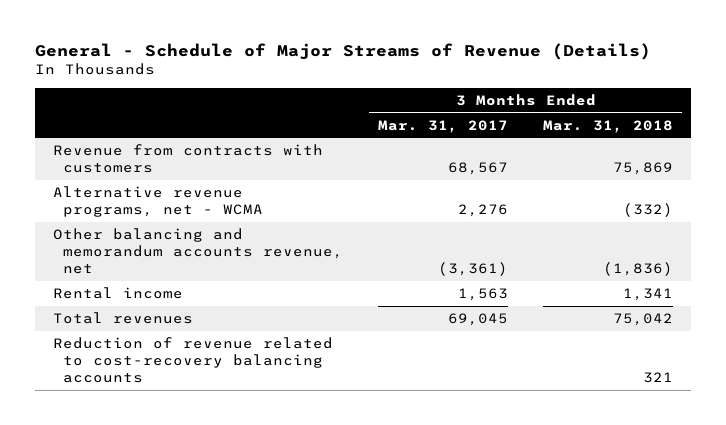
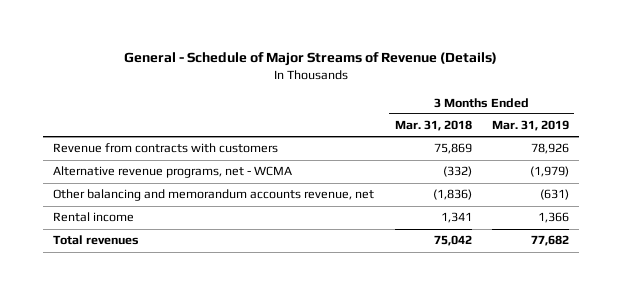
- | 3 Months Ended Mar. 31, 2017 | 3 Months Ended Mar. 31, 2018
+ | 3 Months Ended Mar. 31, 2018 | 3 Months Ended Mar. 31, 2019
- Reduction of revenue related to cost-recovery balancing accounts | | 321

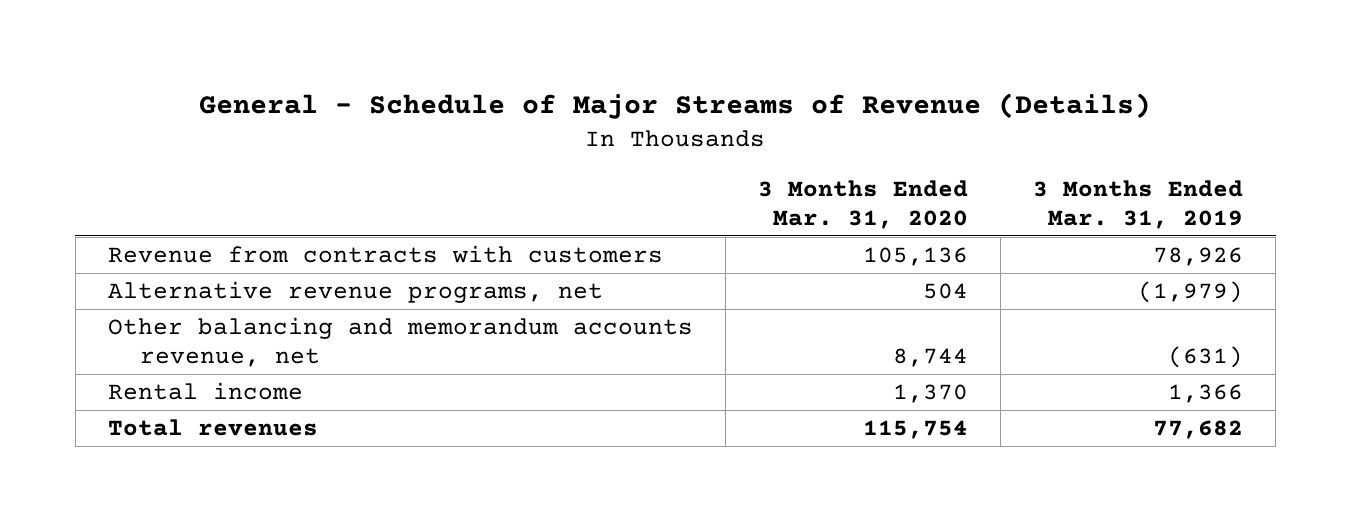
- | 3 Months Ended Mar. 31, 2018 | 3 Months Ended Mar. 31, 2019
+ | 3 Months Ended Mar. 31, 2020 | 3 Months Ended Mar. 31, 2019
- Alternative revenue programs, net - WCMA | (332) | (1,979)
+ Alternative revenue programs, net | 504 | (1,979)

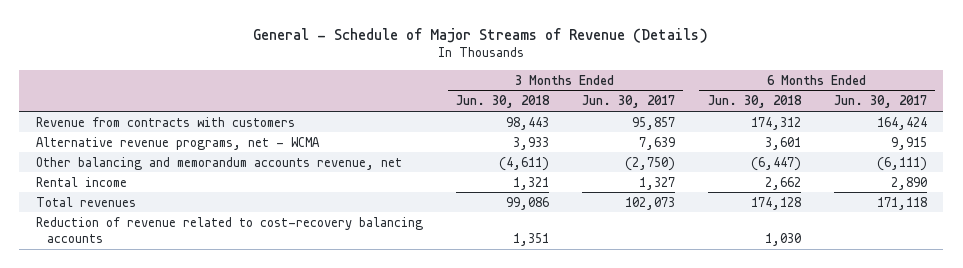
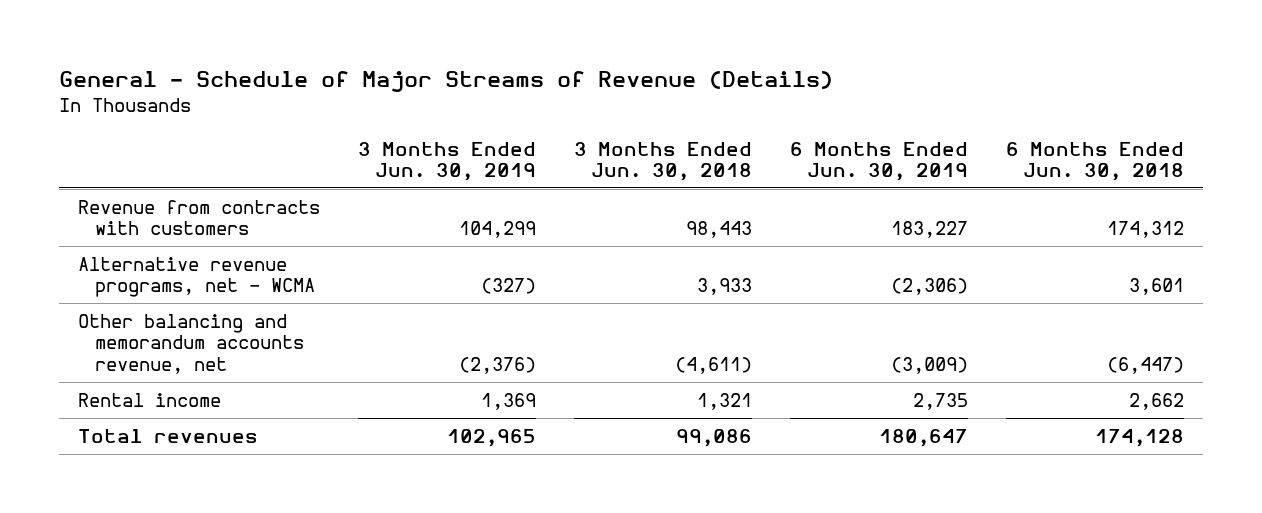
- | 3 Months Ended Jun. 30, 2018 | 3 Months Ended Jun. 30, 2017 | 6 Months Ended Jun. 30, 2018 | 6 Months Ended Jun. 30, 2017
+ | 3 Months Ended Jun. 30, 2019 | 3 Months Ended Jun. 30, 2018 | 6 Months Ended Jun. 30, 2019 | 6 Months Ended Jun. 30, 2018
- Reduction of revenue related to cost-recovery balancing accounts | 1,351 | | 1,030 |

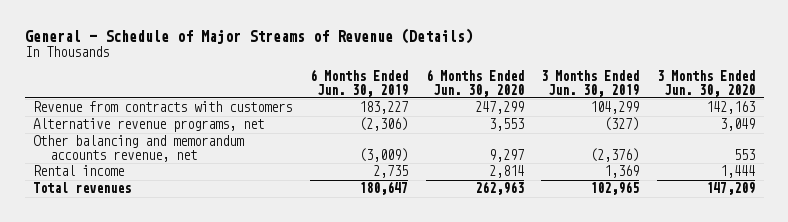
- | 3 Months Ended Jun. 30, 2019 | 3 Months Ended Jun. 30, 2018 | 6 Months Ended Jun. 30, 2019 | 6 Months Ended Jun. 30, 2018
+ | 6 Months Ended Jun. 30, 2019 | 6 Months Ended Jun. 30, 2020 | 3 Months Ended Jun. 30, 2019 | 3 Months Ended Jun. 30, 2020
- Alternative revenue programs, net - WCMA | (327) | 3,933 | (2,306) | 3,601
+ Alternative revenue programs, net | (2,306) | 3,553 | (327) | 3,049

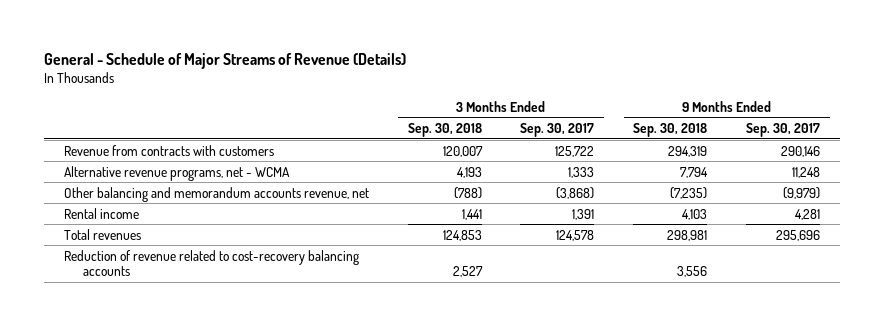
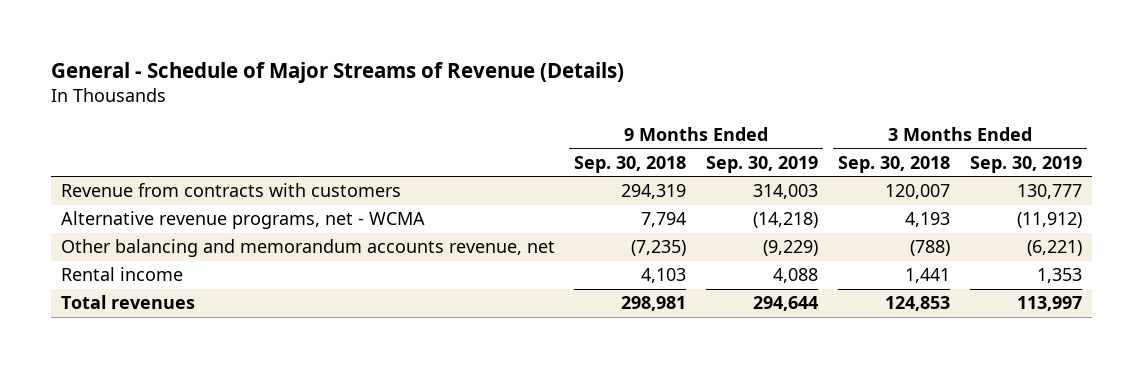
- | 3 Months Ended Sep. 30, 2018 | 3 Months Ended Sep. 30, 2017 | 9 Months Ended Sep. 30, 2018 | 9 Months Ended Sep. 30, 2017
+ | 9 Months Ended Sep. 30, 2018 | 9 Months Ended Sep. 30, 2019 | 3 Months Ended Sep. 30, 2018 | 3 Months Ended Sep. 30, 2019
- Reduction of revenue related to cost-recovery balancing accounts | 2,527 | | 3,556 |

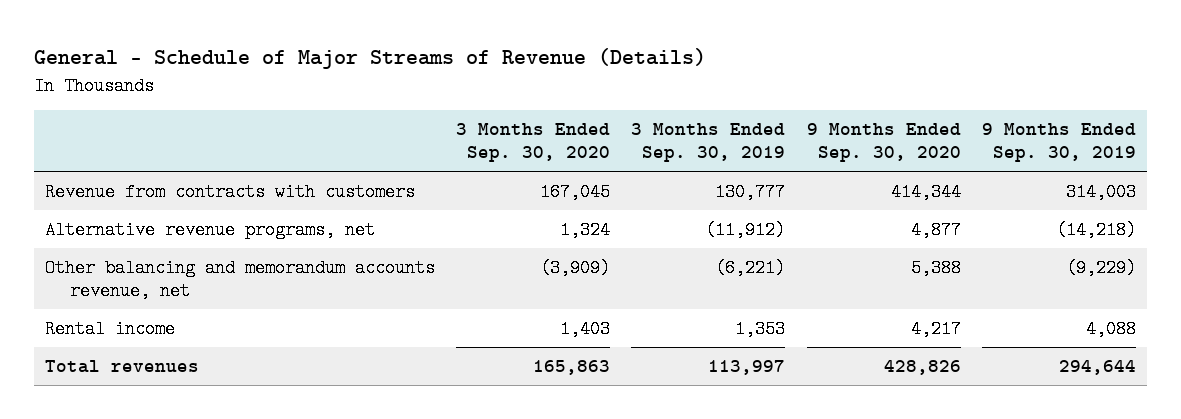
- | 9 Months Ended Sep. 30, 2018 | 9 Months Ended Sep. 30, 2019 | 3 Months Ended Sep. 30, 2018 | 3 Months Ended Sep. 30, 2019
+ | 3 Months Ended Sep. 30, 2020 | 3 Months Ended Sep. 30, 2019 | 9 Months Ended Sep. 30, 2020 | 9 Months Ended Sep. 30, 2019
- Alternative revenue programs, net - WCMA | 7,794 | (14,218) | 4,193 | (11,912)
+ Alternative revenue programs, net | 1,324 | (11,912) | 4,877 | (14,218)

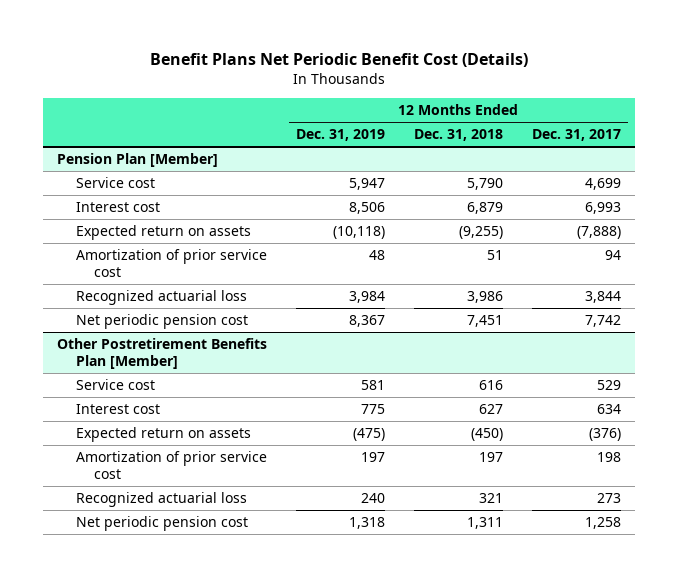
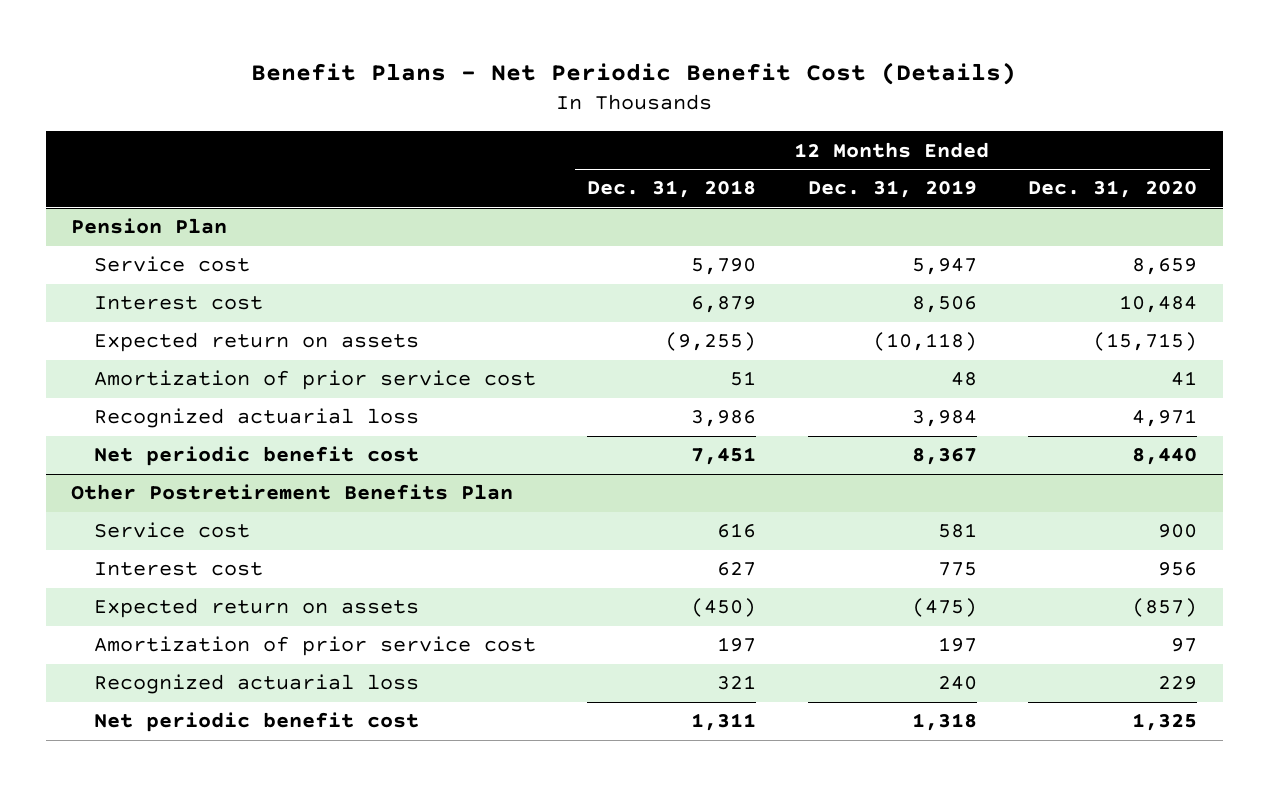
- Benefit Plans Net Periodic Benefit Cost (Details)
+ Benefit Plans - Net Periodic Benefit Cost (Details)
- | 12 Months Ended Dec. 31, 2019 | 12 Months Ended Dec. 31, 2018 | 12 Months Ended Dec. 31, 2017
+ | 12 Months Ended Dec. 31, 2018 | 12 Months Ended Dec. 31, 2019 | 12 Months Ended Dec. 31, 2020
- Pension Plan [Member]
+ Pension Plan
- Net periodic pension cost | 8,367 | 7,451 | 7,742
- Other Postretirement Benefits Plan [Member]
+ Net periodic benefit cost | 7,451 | 8,367 | 8,440
+ Other Postretirement Benefits Plan
- Net periodic pension cost | 1,318 | 1,311 | 1,258
+ Net periodic benefit cost | 1,311 | 1,318 | 1,325

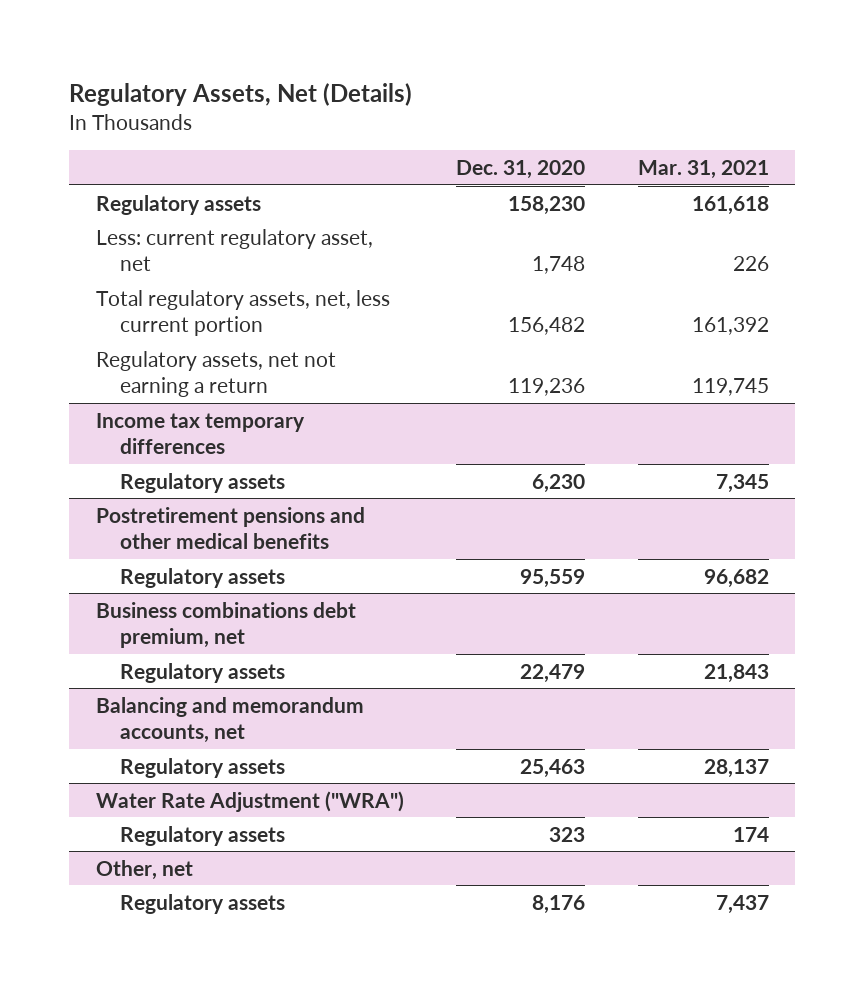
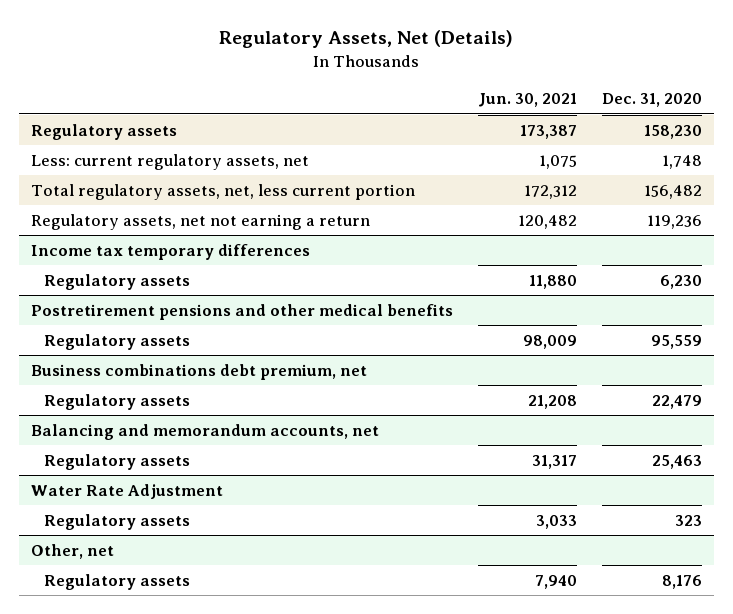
- | Dec. 31, 2020 | Mar. 31, 2021
+ | Jun. 30, 2021 | Dec. 31, 2020
- Less: current regulatory asset, net | 1,748 | 226
+ Less: current regulatory assets, net | 1,075 | 1,748
- Water Rate Adjustment ("WRA")
+ Water Rate Adjustment

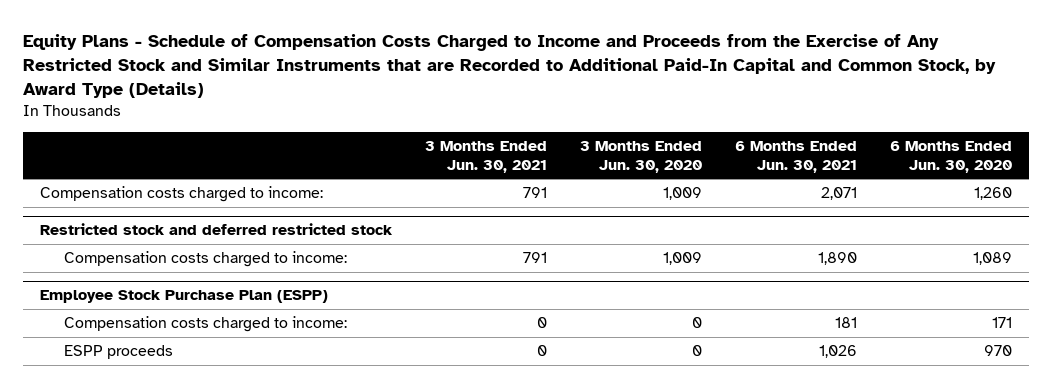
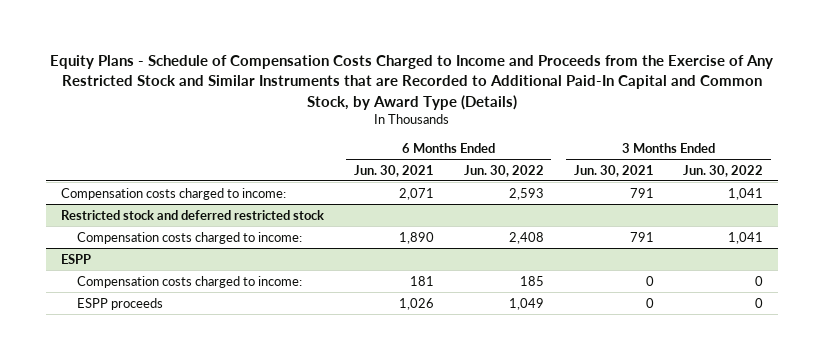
- | 3 Months Ended Jun. 30, 2021 | 3 Months Ended Jun. 30, 2020 | 6 Months Ended Jun. 30, 2021 | 6 Months Ended Jun. 30, 2020
+ | 6 Months Ended Jun. 30, 2021 | 6 Months Ended Jun. 30, 2022 | 3 Months Ended Jun. 30, 2021 | 3 Months Ended Jun. 30, 2022
- Employee Stock Purchase Plan (ESPP)
+ ESPP

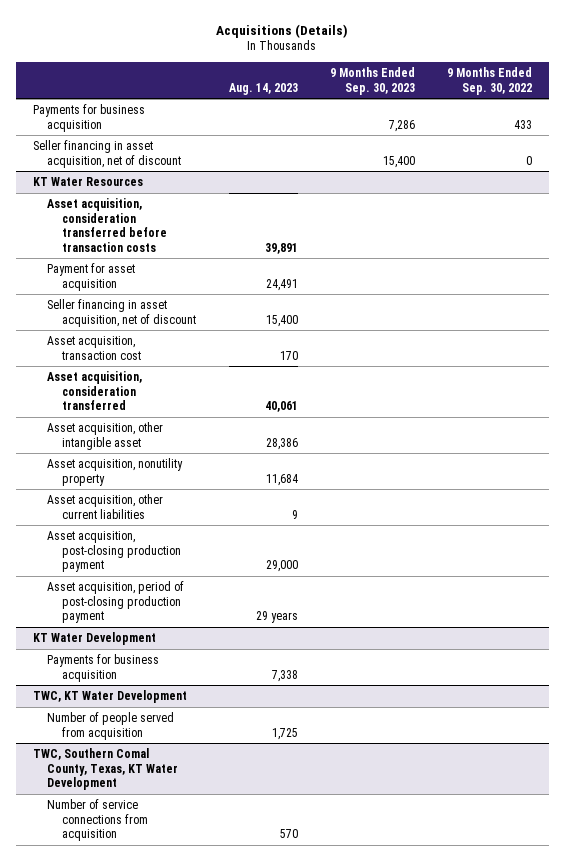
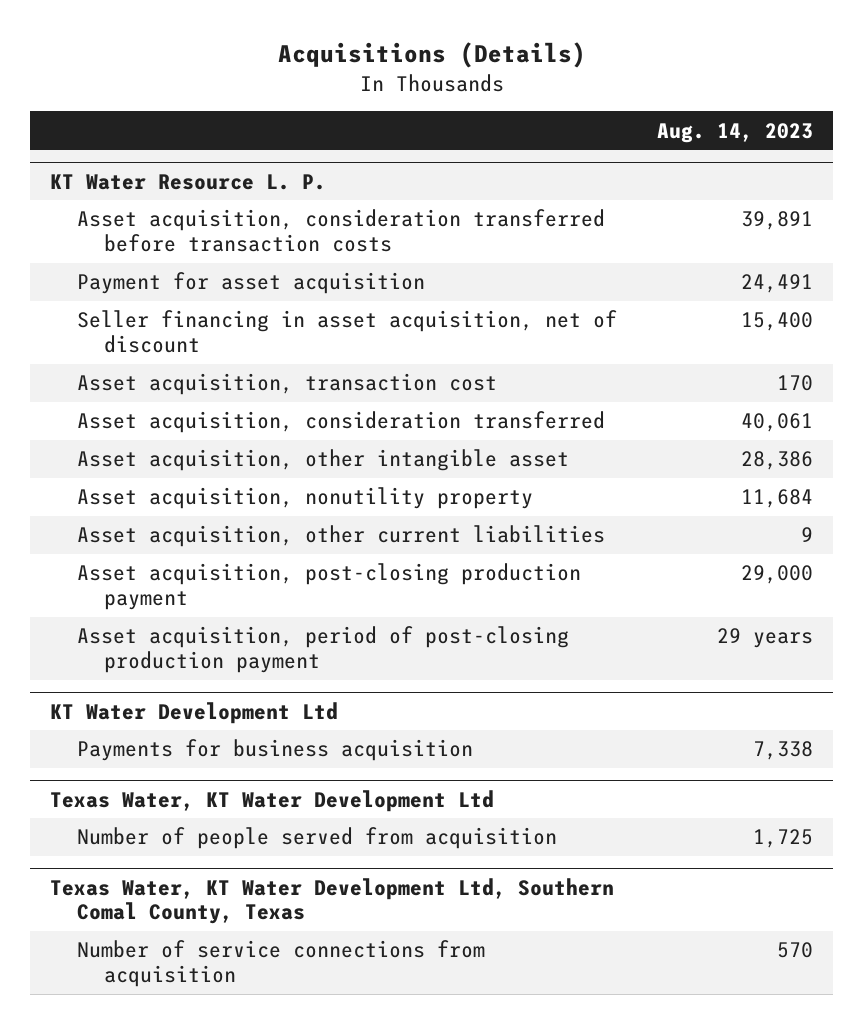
- | Aug. 14, 2023 | 9 Months Ended Sep. 30, 2023 | 9 Months Ended Sep. 30, 2022
+ | Aug. 14, 2023
- Payments for business acquisition | | 7,286 | 433
- Seller financing in asset acquisition, net of discount | | 15,400 | 0
- KT Water Resources
+ KT Water Resource L. P.
- KT Water Development
+ KT Water Development Ltd
- TWC, KT Water Development
+ Texas Water, KT Water Development Ltd
- TWC, Southern Comal County, Texas, KT Water Development
+ Texas Water, KT Water Development Ltd, Southern Comal County, Texas

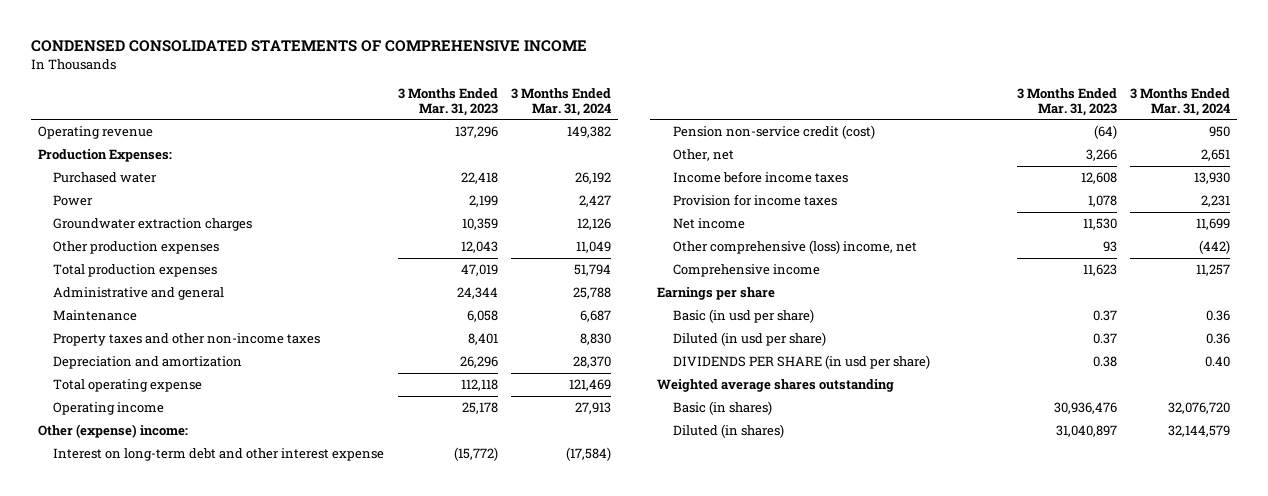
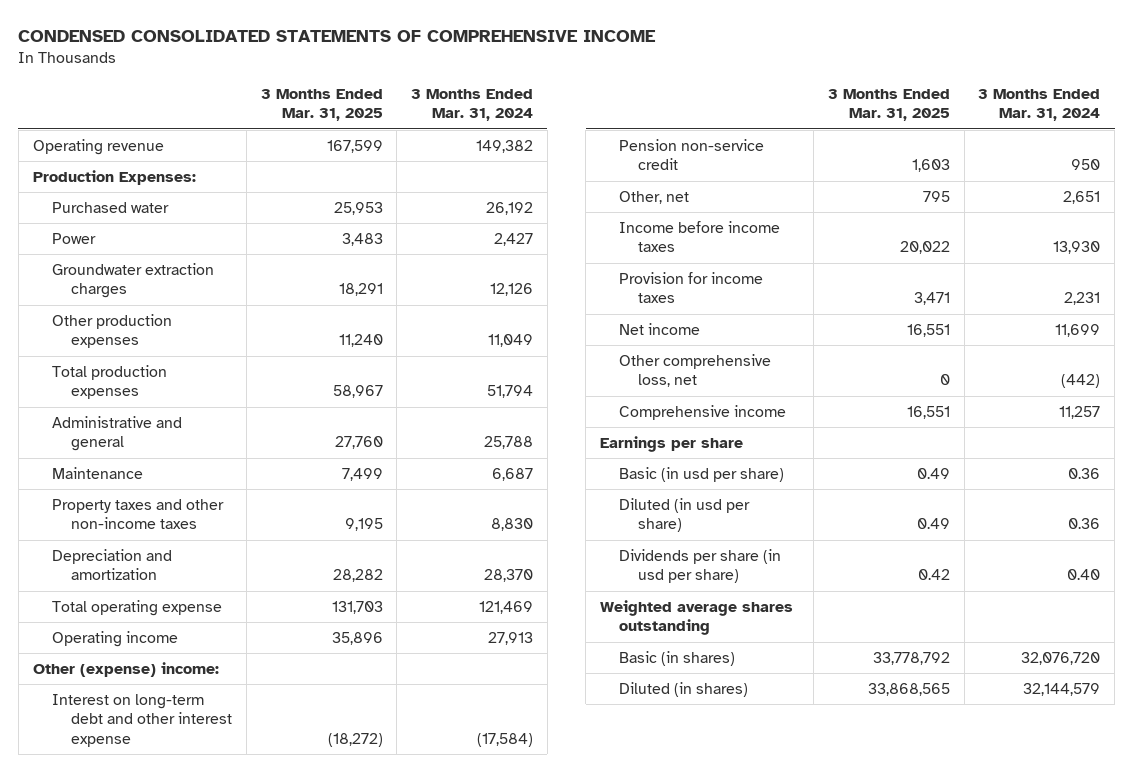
- | 3 Months Ended Mar. 31, 2023 | 3 Months Ended Mar. 31, 2024
+ | 3 Months Ended Mar. 31, 2025 | 3 Months Ended Mar. 31, 2024
- Pension non-service credit (cost) | (64) | 950
+ Pension non-service credit | 1,603 | 950
- Other comprehensive (loss) income, net | 93 | (442)
+ Other comprehensive loss, net | 0 | (442)
- DIVIDENDS PER SHARE (in usd per share) | 0.38 | 0.40
+ Dividends per share (in usd per share) | 0.42 | 0.40

